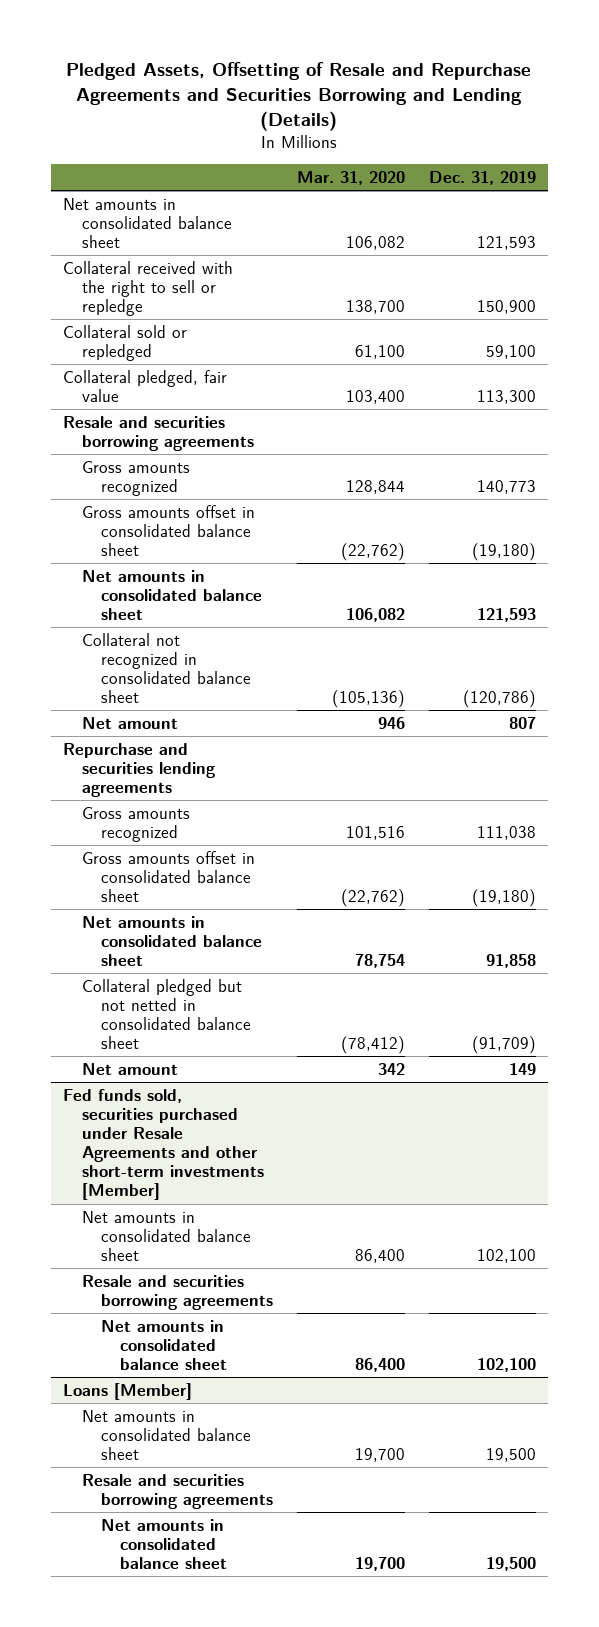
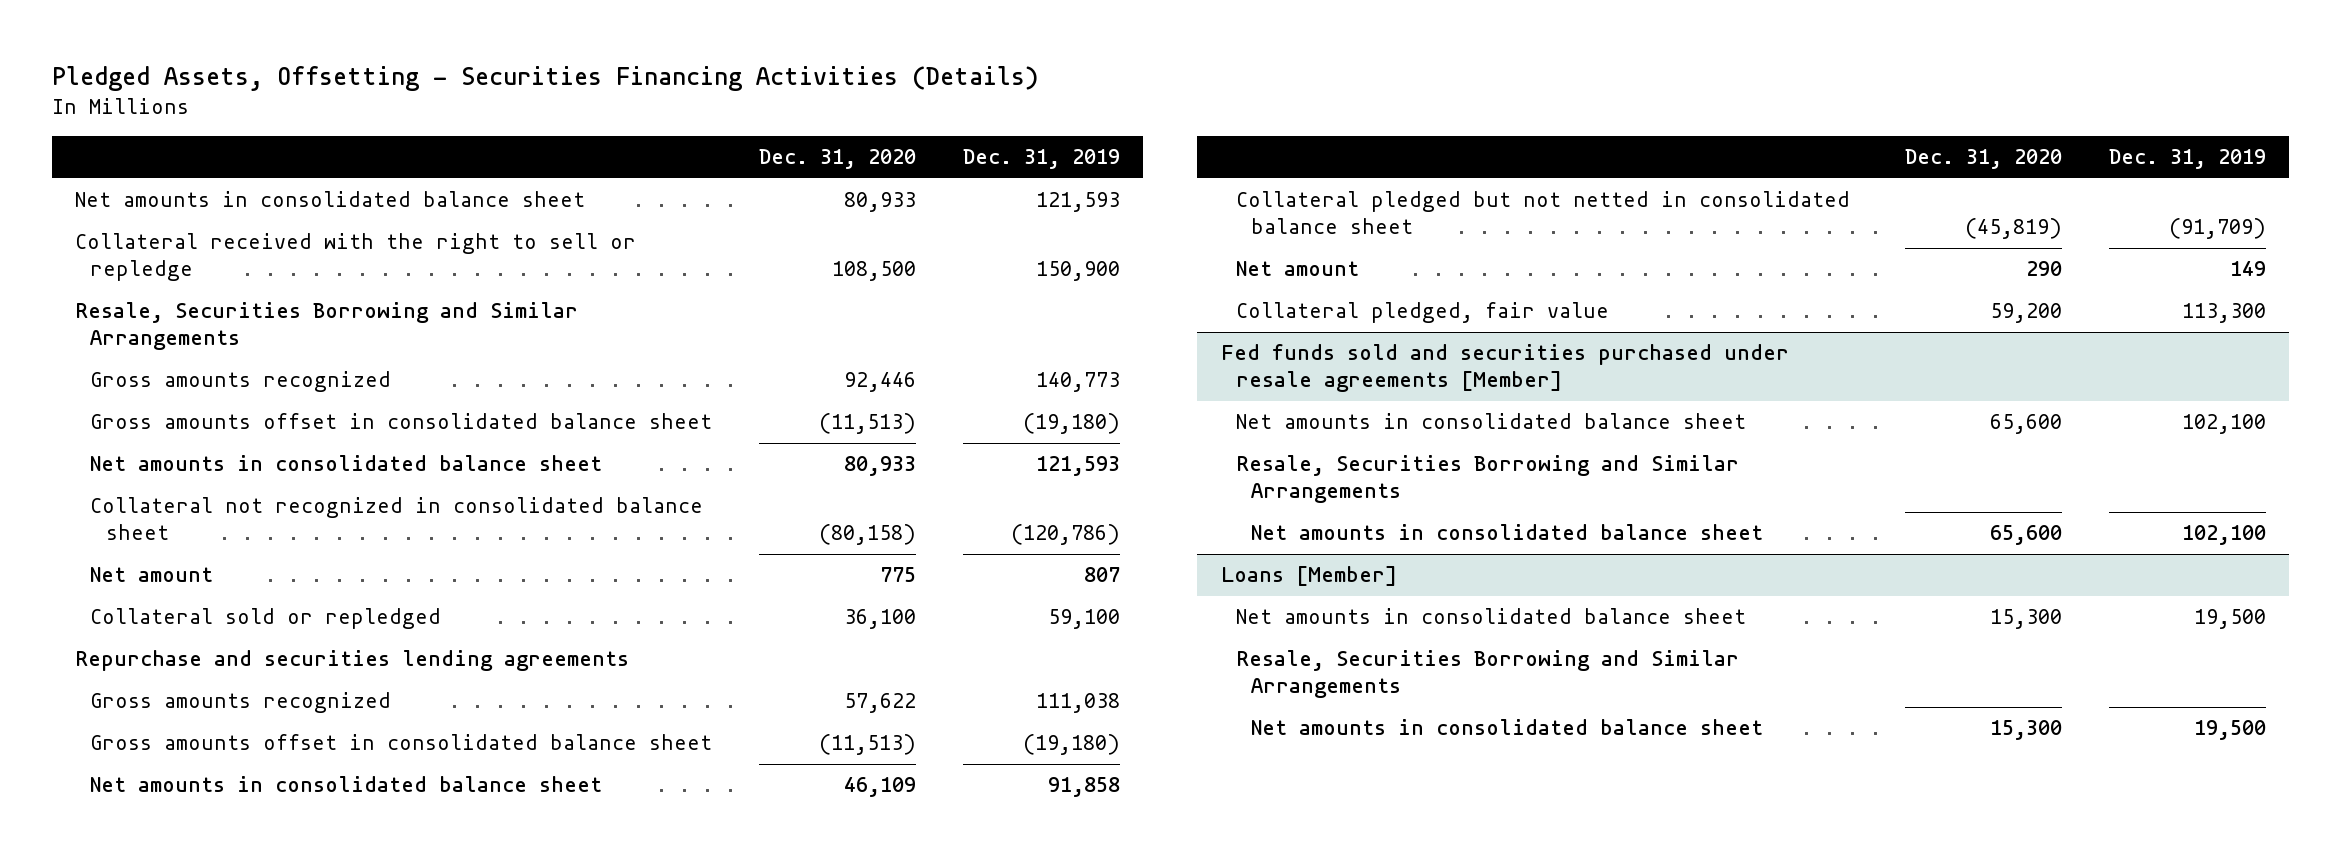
- Pledged Assets, Offsetting of Resale and Repurchase Agreements and Securities Borrowing and Lending (Details)
+ Pledged Assets, Offsetting - Securities Financing Activities (Details)
- | Mar. 31, 2020 | Dec. 31, 2019
+ | Dec. 31, 2020 | Dec. 31, 2019
- Resale and securities borrowing agreements
+ Resale, Securities Borrowing and Similar Arrangements
moved down: Collateral sold or repledged | 36,100 | 59,100
- Fed funds sold, securities purchased under Resale Agreements and other short-term investments [Member]
moved down: Collateral pledged, fair value | 59,200 | 113,300
+ Fed funds sold and securities purchased under resale agreements [Member]
- Resale and securities borrowing agreements
+ Resale, Securities Borrowing and Similar Arrangements
@ Loans [Member]
- Resale and securities borrowing agreements
+ Resale, Securities Borrowing and Similar Arrangements

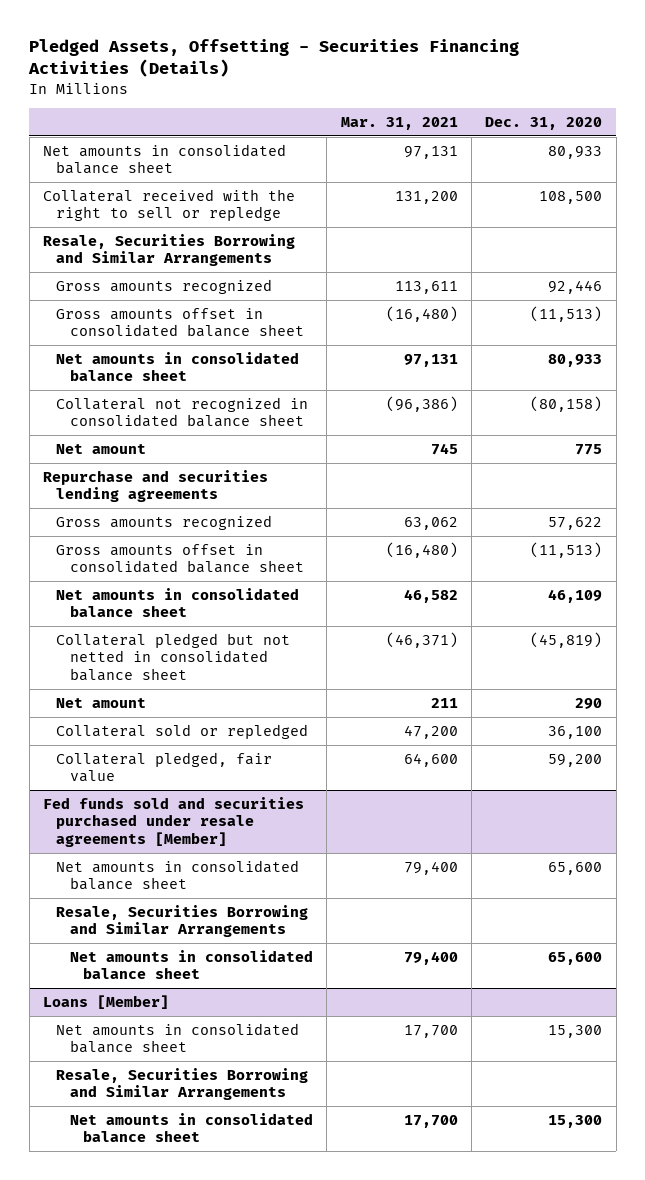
- | Dec. 31, 2020 | Dec. 31, 2019
+ | Mar. 31, 2021 | Dec. 31, 2020
moved down: Collateral sold or repledged | 47,200 | 36,100

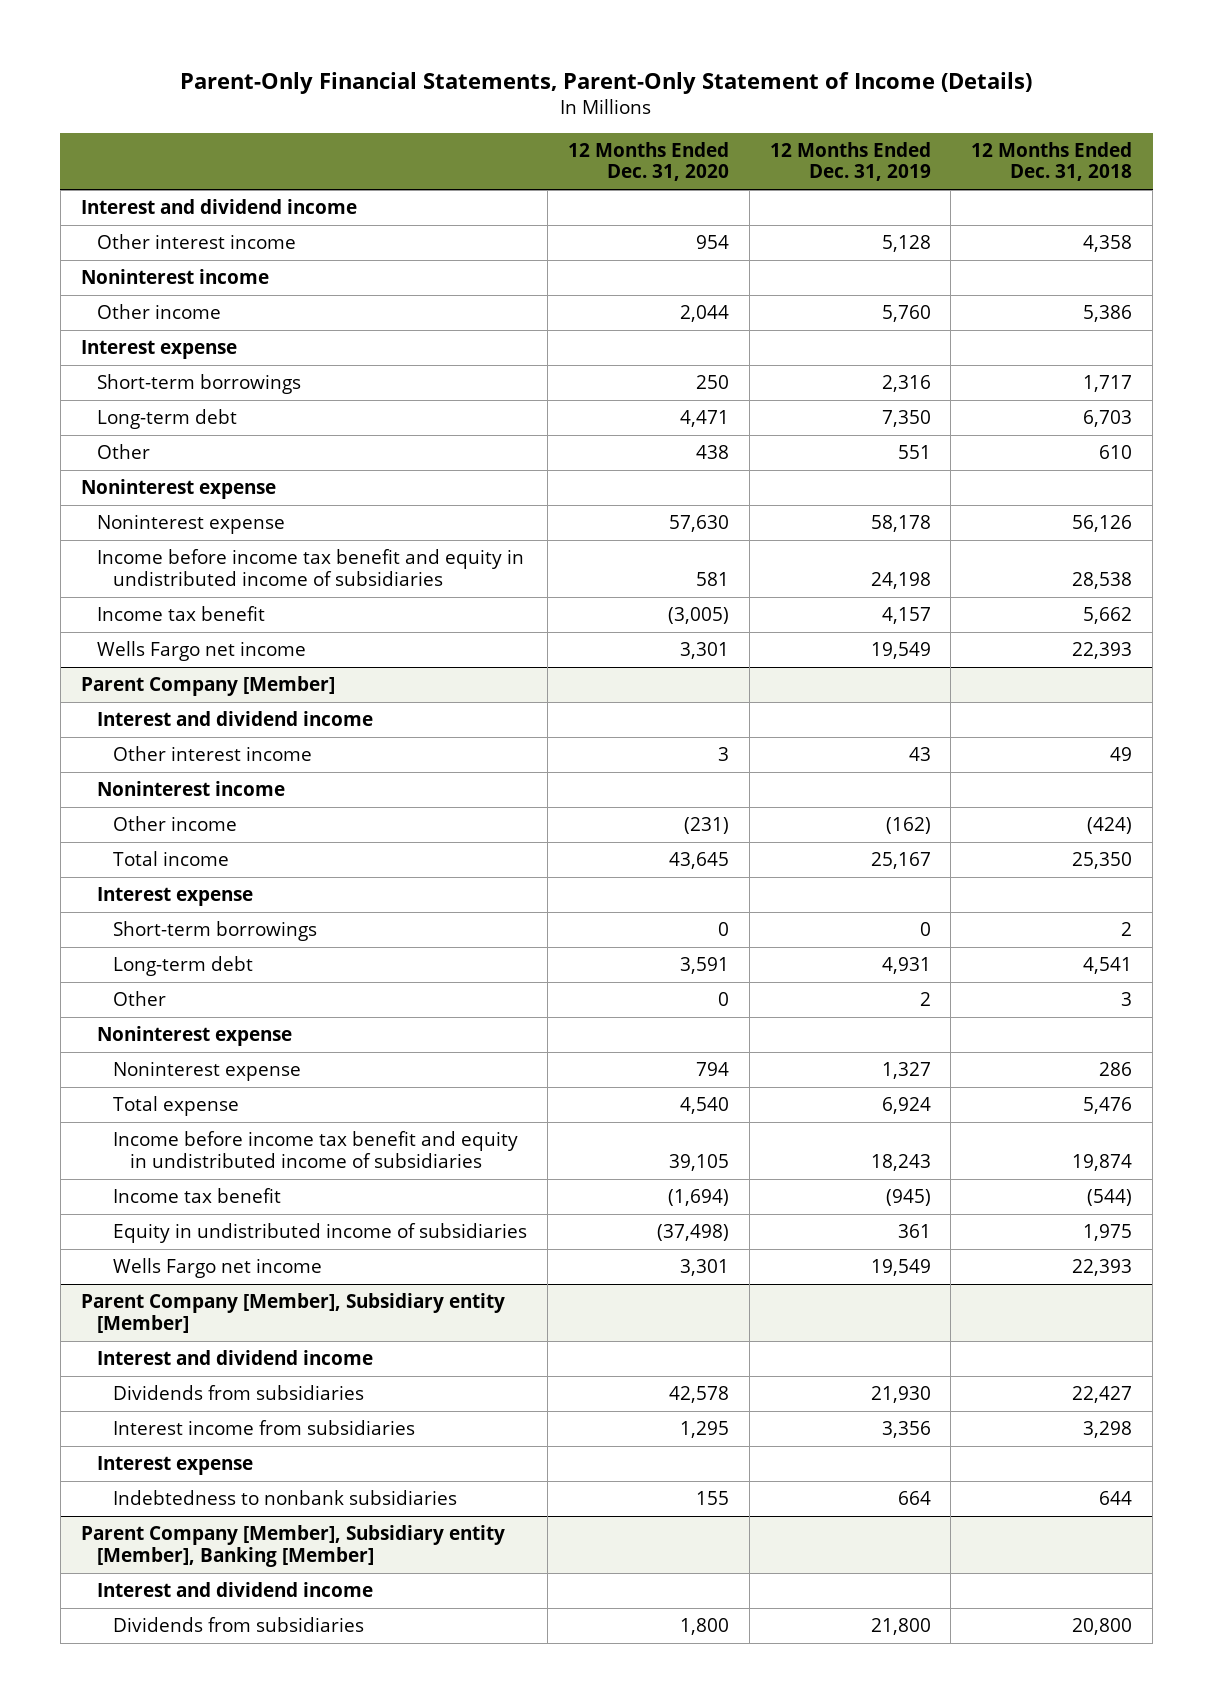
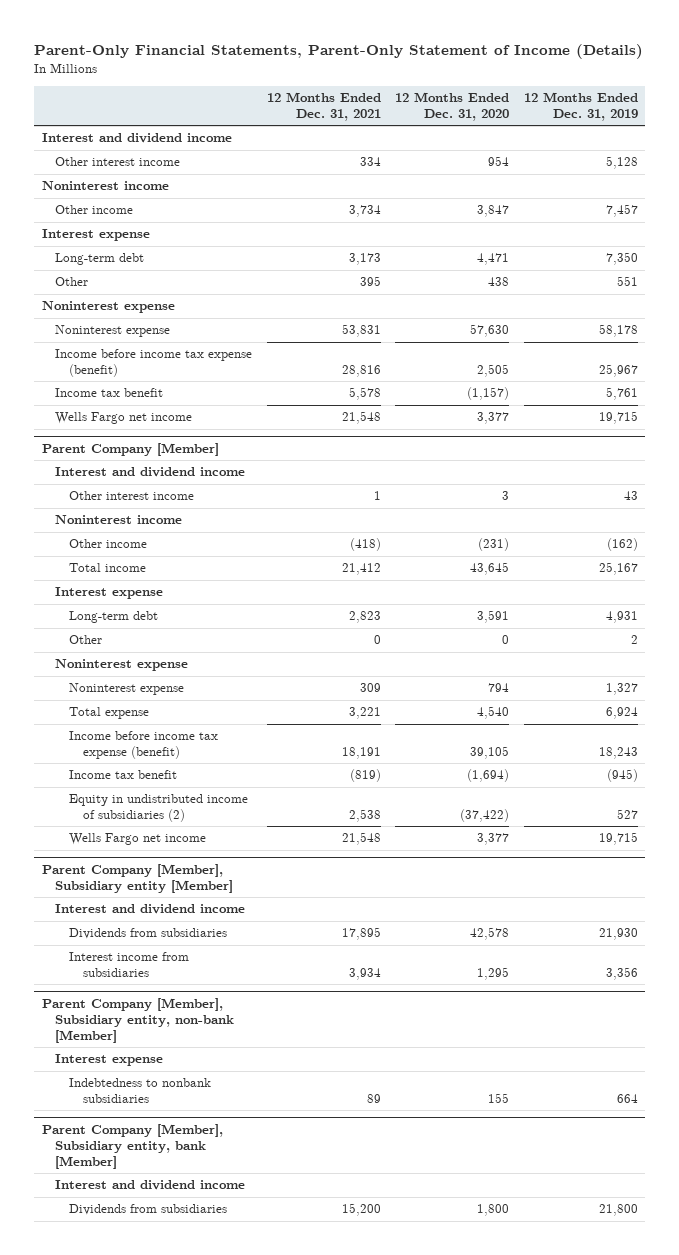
- | 12 Months Ended Dec. 31, 2020 | 12 Months Ended Dec. 31, 2019 | 12 Months Ended Dec. 31, 2018
+ | 12 Months Ended Dec. 31, 2021 | 12 Months Ended Dec. 31, 2020 | 12 Months Ended Dec. 31, 2019
- Other income | 2,044 | 5,760 | 5,386
+ Other income | 3,734 | 3,847 | 7,457
- Short-term borrowings | 250 | 2,316 | 1,717
- Income before income tax benefit and equity in undistributed income of subsidiaries | 581 | 24,198 | 28,538
- Income tax benefit | (3,005) | 4,157 | 5,662
- Wells Fargo net income | 3,301 | 19,549 | 22,393
+ Income before income tax expense (benefit) | 28,816 | 2,505 | 25,967
+ Income tax benefit | 5,578 | (1,157) | 5,761
+ Wells Fargo net income | 21,548 | 3,377 | 19,715
@ Parent Company [Member]
- Short-term borrowings | 0 | 0 | 2
- Income before income tax benefit and equity in undistributed income of subsidiaries | 39,105 | 18,243 | 19,874
+ Income before income tax expense (benefit) | 18,191 | 39,105 | 18,243
- Equity in undistributed income of subsidiaries | (37,498) | 361 | 1,975
- Wells Fargo net income | 3,301 | 19,549 | 22,393
+ Equity in undistributed income of subsidiaries (2) | 2,538 | (37,422) | 527
+ Wells Fargo net income | 21,548 | 3,377 | 19,715
+ Parent Company [Member], Subsidiary entity, non-bank [Member]
- Parent Company [Member], Subsidiary entity [Member], Banking [Member]
+ Parent Company [Member], Subsidiary entity, bank [Member]

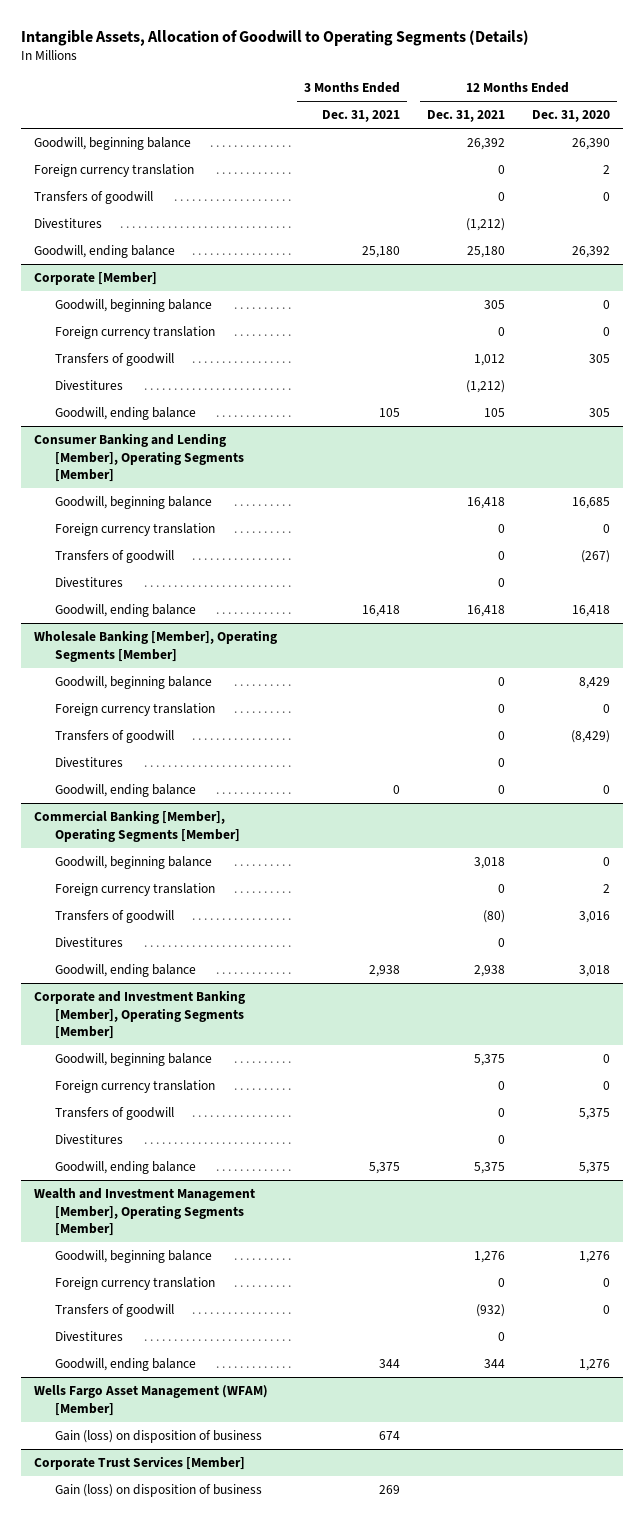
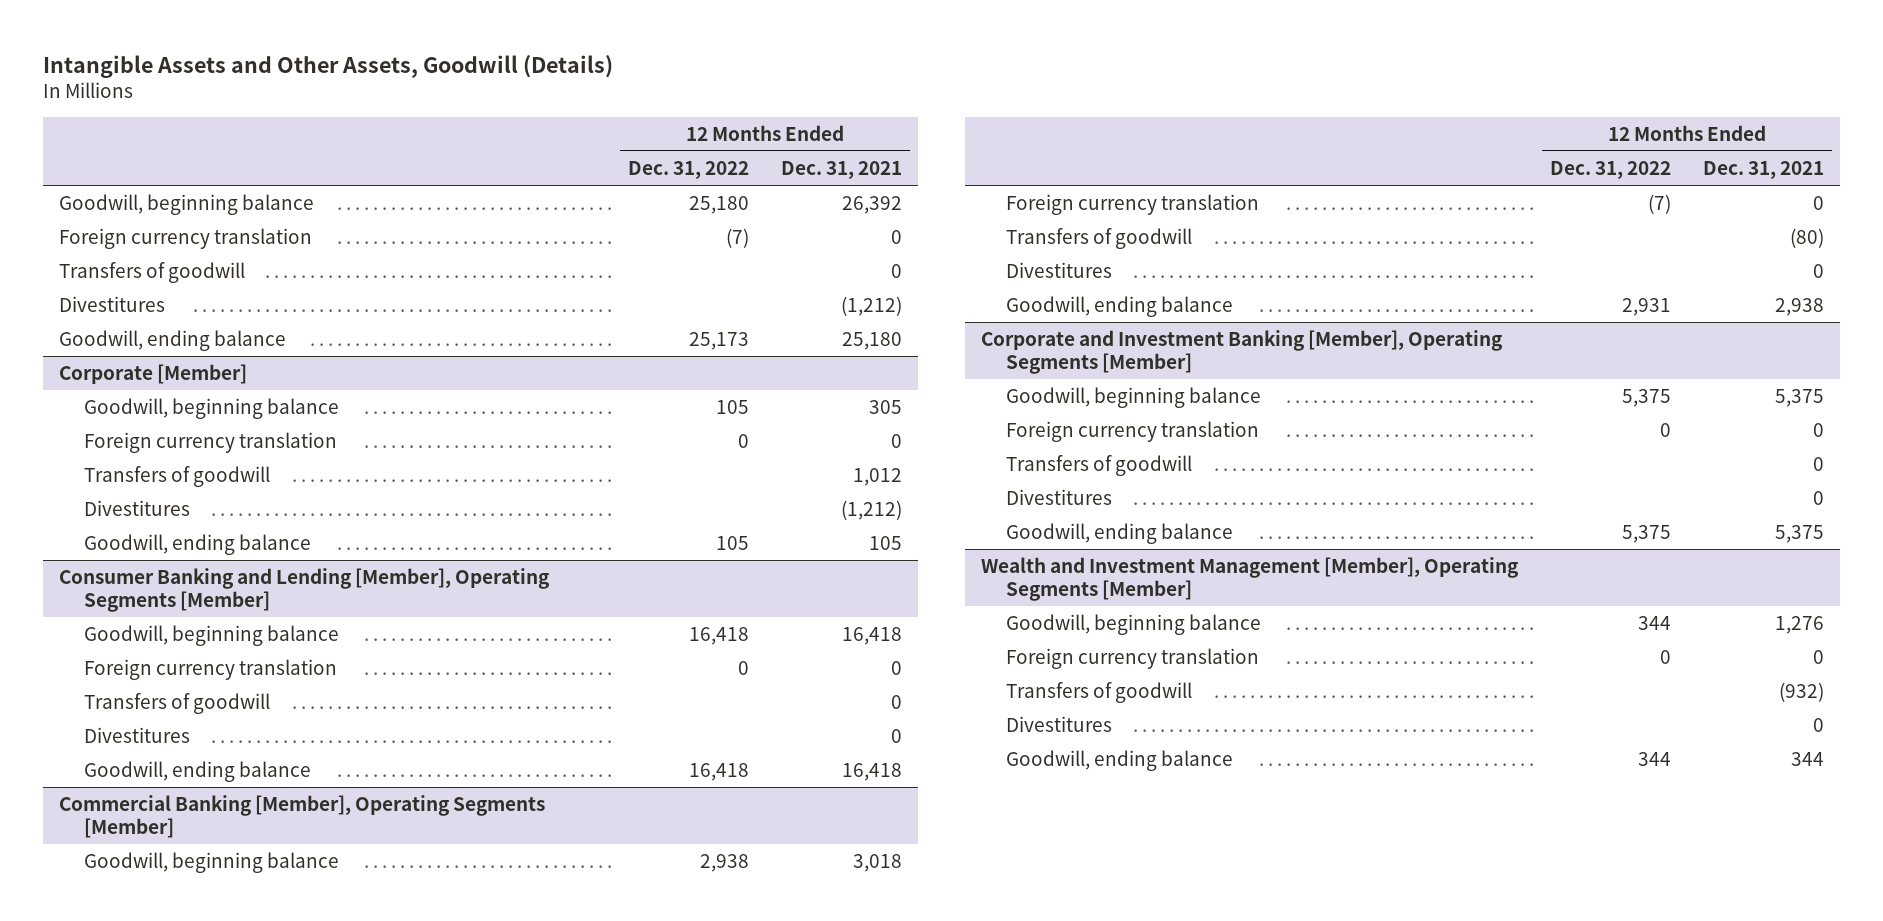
- Intangible Assets, Allocation of Goodwill to Operating Segments (Details)
+ Intangible Assets and Other Assets, Goodwill (Details)
- | 3 Months Ended Dec. 31, 2021 | 12 Months Ended Dec. 31, 2021 | 12 Months Ended Dec. 31, 2020
+ | 12 Months Ended Dec. 31, 2022 | 12 Months Ended Dec. 31, 2021
- Wholesale Banking [Member], Operating Segments [Member]
- Goodwill, beginning balance | | 0 | 8,429
- Foreign currency translation | | 0 | 0
- Transfers of goodwill | | 0 | (8,429)
- Divestitures | | 0 |
- Goodwill, ending balance | 0 | 0 | 0
- Wells Fargo Asset Management (WFAM) [Member]
- Gain (loss) on disposition of business | 674 | |
- Corporate Trust Services [Member]
- Gain (loss) on disposition of business | 269 | |

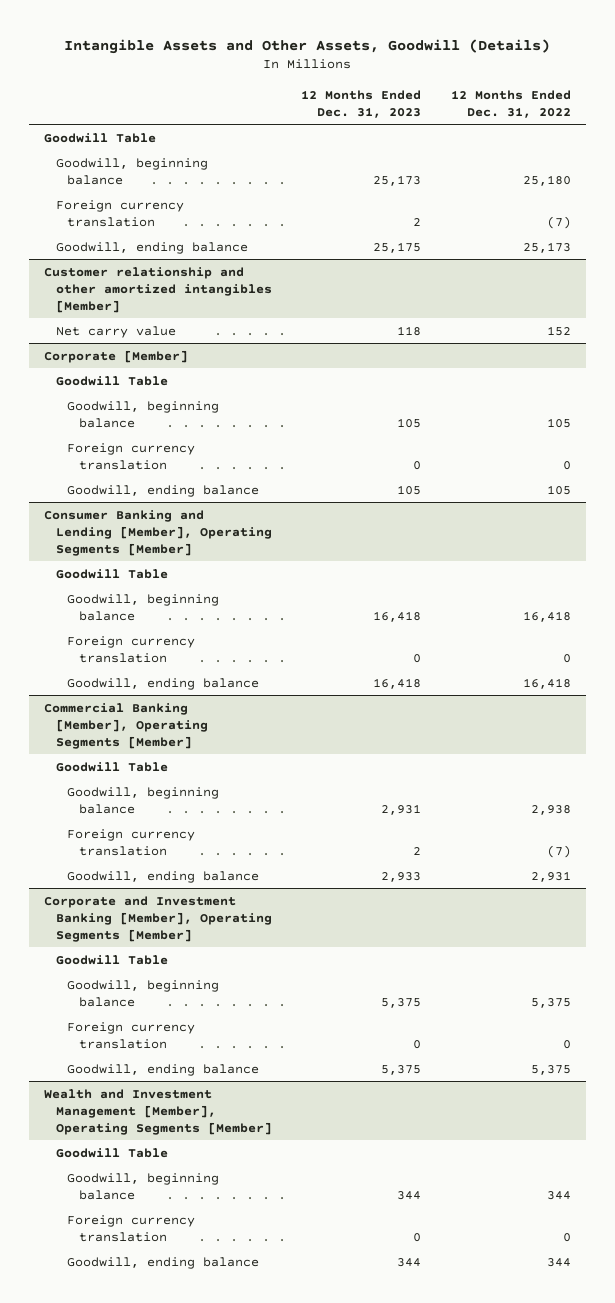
- | 12 Months Ended Dec. 31, 2022 | 12 Months Ended Dec. 31, 2021
+ | 12 Months Ended Dec. 31, 2023 | 12 Months Ended Dec. 31, 2022
+ Goodwill Table
- Transfers of goodwill | | 0
- Divestitures | | (1,212)
+ Customer relationship and other amortized intangibles [Member]
+ Net carry value | 118 | 152
@ Corporate [Member]
+ Goodwill Table
- Transfers of goodwill | | 1,012
- Divestitures | | (1,212)
@ Consumer Banking and Lending [Member], Operating Segments [Member]
+ Goodwill Table
- Transfers of goodwill | | 0
- Divestitures | | 0
@ Commercial Banking [Member], Operating Segments [Member]
+ Goodwill Table
- Transfers of goodwill | | (80)
- Divestitures | | 0
@ Corporate and Investment Banking [Member], Operating Segments [Member]
+ Goodwill Table
- Transfers of goodwill | | 0
- Divestitures | | 0
@ Wealth and Investment Management [Member], Operating Segments [Member]
+ Goodwill Table
- Transfers of goodwill | | (932)
- Divestitures | | 0

